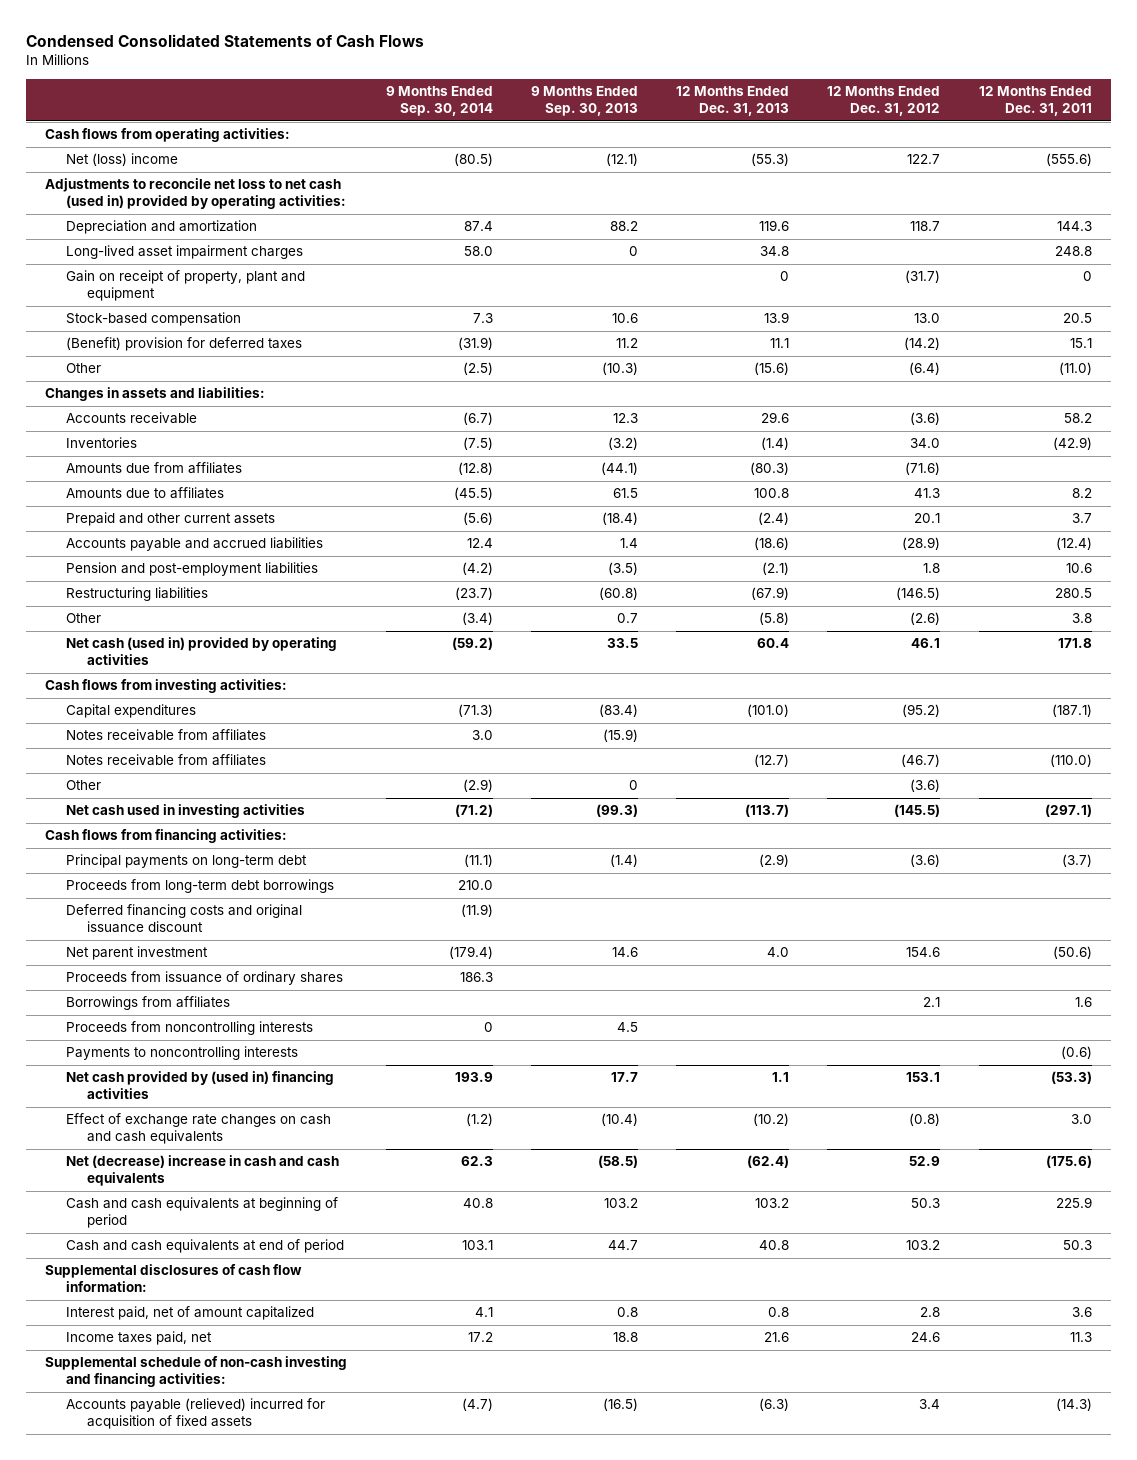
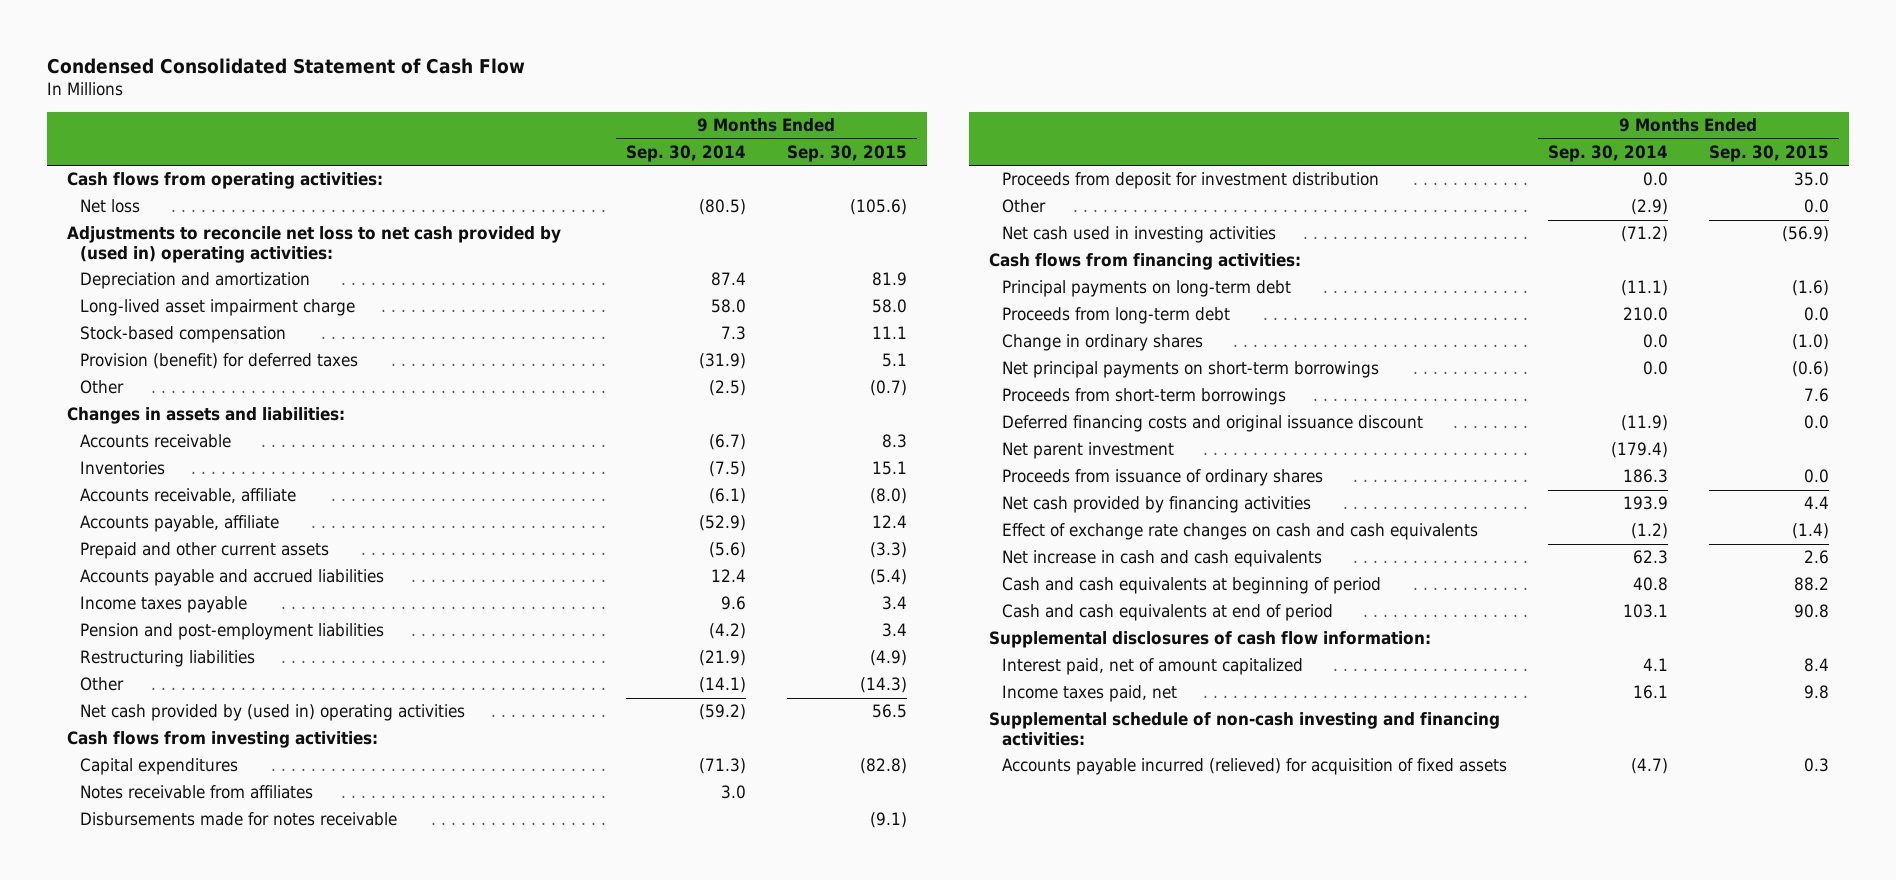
- Condensed Consolidated Statements of Cash Flows
+ Condensed Consolidated Statement of Cash Flow
- | 9 Months Ended Sep. 30, 2014 | 9 Months Ended Sep. 30, 2013 | 12 Months Ended Dec. 31, 2013 | 12 Months Ended Dec. 31, 2012 | 12 Months Ended Dec. 31, 2011
+ | 9 Months Ended Sep. 30, 2014 | 9 Months Ended Sep. 30, 2015
- Net (loss) income | (80.5) | (12.1) | (55.3) | 122.7 | (555.6)
- Adjustments to reconcile net loss to net cash (used in) provided by operating activities:
+ Net loss | (80.5) | (105.6)
+ Adjustments to reconcile net loss to net cash provided by (used in) operating activities:
- Long-lived asset impairment charges | 58.0 | 0 | 34.8 | | 248.8
- Gain on receipt of property, plant and equipment | | | 0 | (31.7) | 0
+ Long-lived asset impairment charge | 58.0 | 58.0
- (Benefit) provision for deferred taxes | (31.9) | 11.2 | 11.1 | (14.2) | 15.1
+ Provision (benefit) for deferred taxes | (31.9) | 5.1
- Amounts due from affiliates | (12.8) | (44.1) | (80.3) | (71.6) |
- Amounts due to affiliates | (45.5) | 61.5 | 100.8 | 41.3 | 8.2
+ Accounts receivable, affiliate | (6.1) | (8.0)
+ Accounts payable, affiliate | (52.9) | 12.4
+ Income taxes payable | 9.6 | 3.4
- Restructuring liabilities | (23.7) | (60.8) | (67.9) | (146.5) | 280.5
- Other | (3.4) | 0.7 | (5.8) | (2.6) | 3.8
- Net cash (used in) provided by operating activities | (59.2) | 33.5 | 60.4 | 46.1 | 171.8
+ Restructuring liabilities | (21.9) | (4.9)
+ Other | (14.1) | (14.3)
+ Net cash provided by (used in) operating activities | (59.2) | 56.5
- Notes receivable from affiliates | | | (12.7) | (46.7) | (110.0)
+ Disbursements made for notes receivable | | (9.1)
+ Proceeds from deposit for investment distribution | 0.0 | 35.0
- Proceeds from long-term debt borrowings | 210.0 | | | |
+ Proceeds from long-term debt | 210.0 | 0.0
+ Change in ordinary shares | 0.0 | (1.0)
+ Net principal payments on short-term borrowings | 0.0 | (0.6)
+ Proceeds from short-term borrowings | | 7.6
- Borrowings from affiliates | | | | 2.1 | 1.6
- Proceeds from noncontrolling interests | 0 | 4.5 | | |
- Payments to noncontrolling interests | | | | | (0.6)
- Net cash provided by (used in) financing activities | 193.9 | 17.7 | 1.1 | 153.1 | (53.3)
+ Net cash provided by financing activities | 193.9 | 4.4
- Net (decrease) increase in cash and cash equivalents | 62.3 | (58.5) | (62.4) | 52.9 | (175.6)
+ Net increase in cash and cash equivalents | 62.3 | 2.6
- Income taxes paid, net | 17.2 | 18.8 | 21.6 | 24.6 | 11.3
+ Income taxes paid, net | 16.1 | 9.8
- Accounts payable (relieved) incurred for acquisition of fixed assets | (4.7) | (16.5) | (6.3) | 3.4 | (14.3)
+ Accounts payable incurred (relieved) for acquisition of fixed assets | (4.7) | 0.3

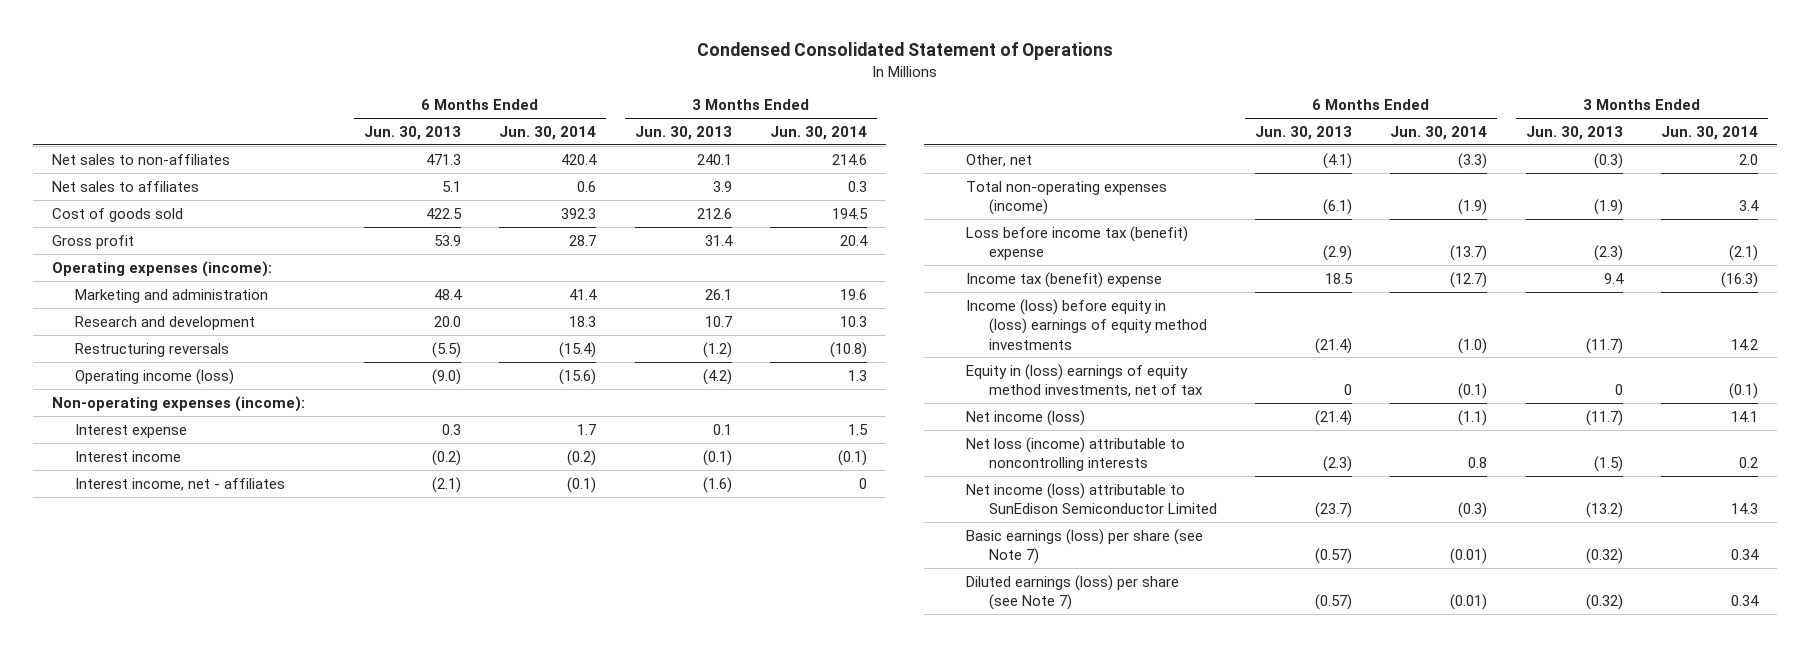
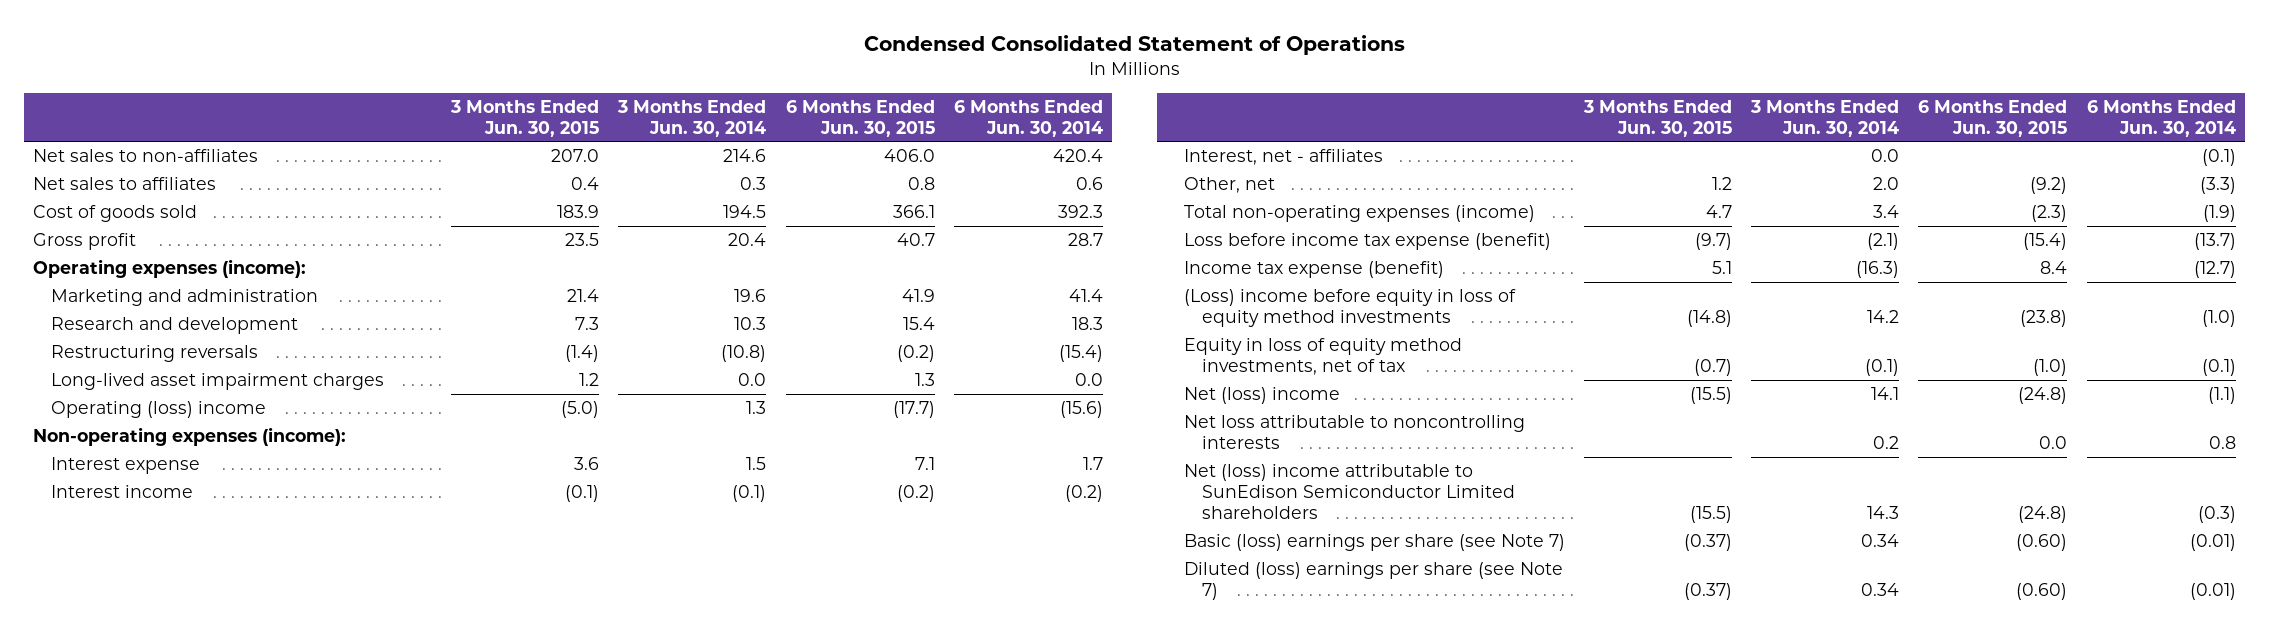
- | 6 Months Ended Jun. 30, 2013 | 6 Months Ended Jun. 30, 2014 | 3 Months Ended Jun. 30, 2013 | 3 Months Ended Jun. 30, 2014
+ | 3 Months Ended Jun. 30, 2015 | 3 Months Ended Jun. 30, 2014 | 6 Months Ended Jun. 30, 2015 | 6 Months Ended Jun. 30, 2014
- Operating income (loss) | (9.0) | (15.6) | (4.2) | 1.3
+ Long-lived asset impairment charges | 1.2 | 0.0 | 1.3 | 0.0
+ Operating (loss) income | (5.0) | 1.3 | (17.7) | (15.6)
- Interest income, net - affiliates | (2.1) | (0.1) | (1.6) | 0
+ Interest, net - affiliates | | 0.0 | | (0.1)
- Loss before income tax (benefit) expense | (2.9) | (13.7) | (2.3) | (2.1)
- Income tax (benefit) expense | 18.5 | (12.7) | 9.4 | (16.3)
- Income (loss) before equity in (loss) earnings of equity method investments | (21.4) | (1.0) | (11.7) | 14.2
- Equity in (loss) earnings of equity method investments, net of tax | 0 | (0.1) | 0 | (0.1)
- Net income (loss) | (21.4) | (1.1) | (11.7) | 14.1
- Net loss (income) attributable to noncontrolling interests | (2.3) | 0.8 | (1.5) | 0.2
- Net income (loss) attributable to SunEdison Semiconductor Limited | (23.7) | (0.3) | (13.2) | 14.3
- Basic earnings (loss) per share (see Note 7) | (0.57) | (0.01) | (0.32) | 0.34
- Diluted earnings (loss) per share (see Note 7) | (0.57) | (0.01) | (0.32) | 0.34
+ Loss before income tax expense (benefit) | (9.7) | (2.1) | (15.4) | (13.7)
+ Income tax expense (benefit) | 5.1 | (16.3) | 8.4 | (12.7)
+ (Loss) income before equity in loss of equity method investments | (14.8) | 14.2 | (23.8) | (1.0)
+ Equity in loss of equity method investments, net of tax | (0.7) | (0.1) | (1.0) | (0.1)
+ Net (loss) income | (15.5) | 14.1 | (24.8) | (1.1)
+ Net loss attributable to noncontrolling interests | | 0.2 | 0.0 | 0.8
+ Net (loss) income attributable to SunEdison Semiconductor Limited shareholders | (15.5) | 14.3 | (24.8) | (0.3)
+ Basic (loss) earnings per share (see Note 7) | (0.37) | 0.34 | (0.60) | (0.01)
+ Diluted (loss) earnings per share (see Note 7) | (0.37) | 0.34 | (0.60) | (0.01)

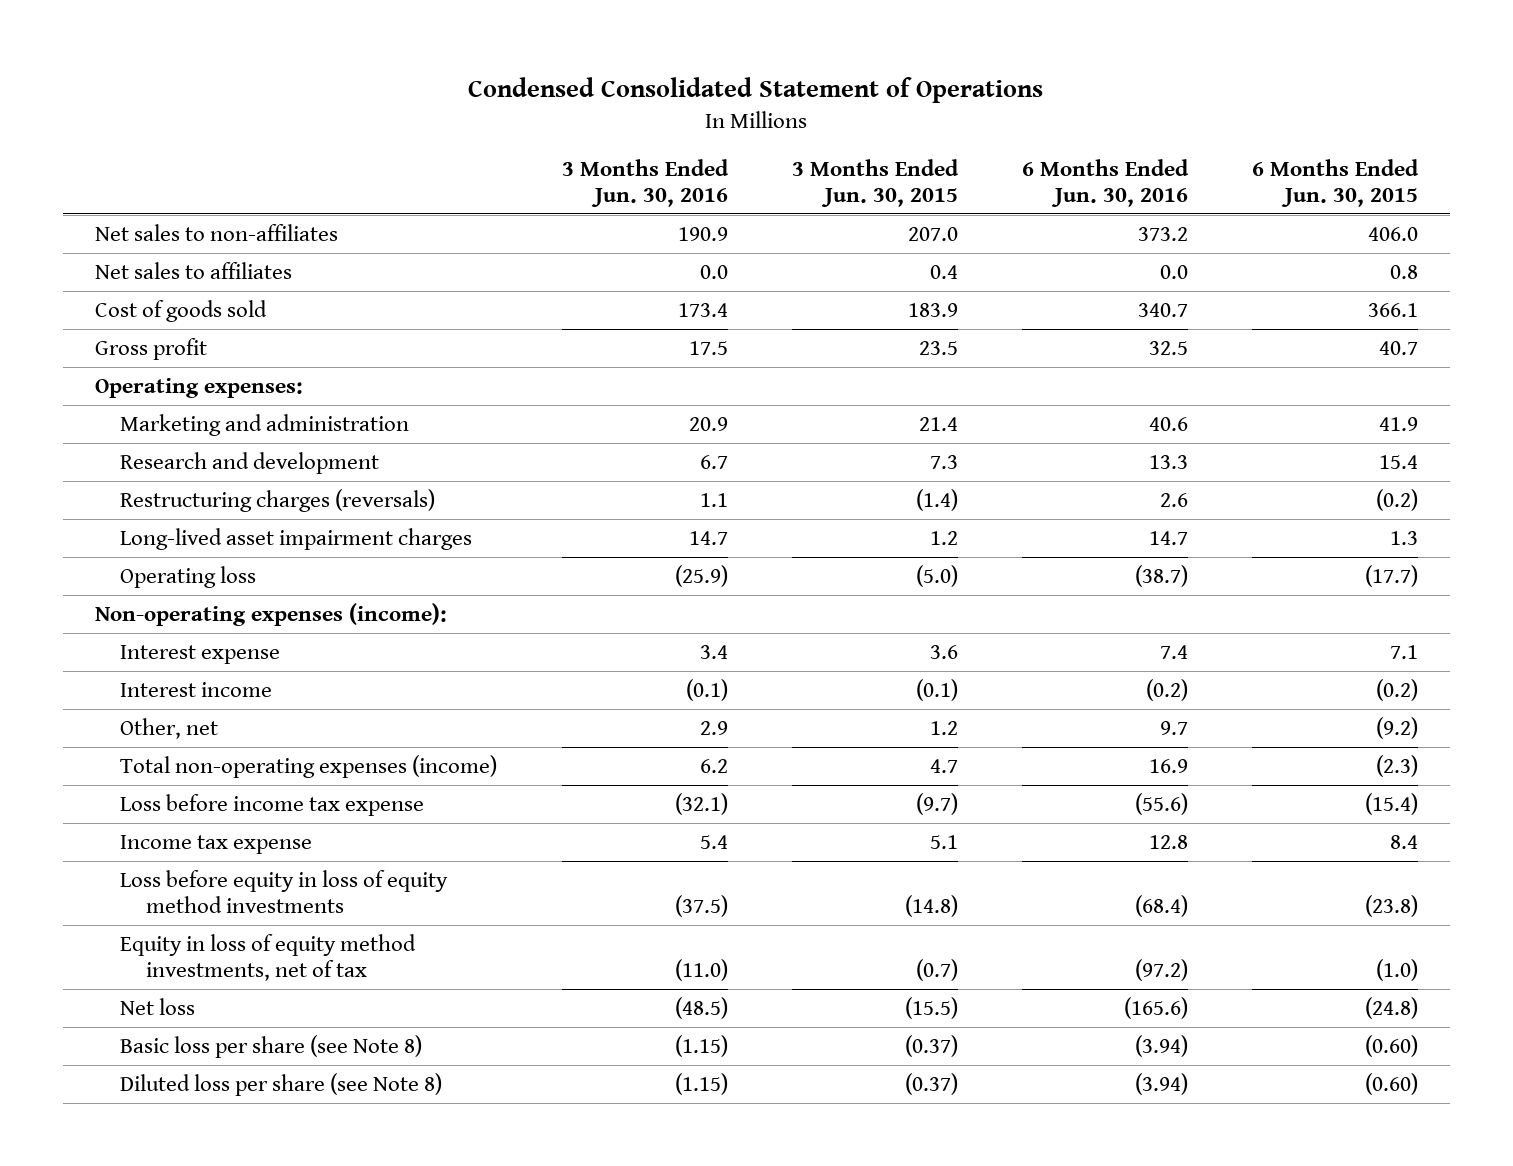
- | 3 Months Ended Jun. 30, 2015 | 3 Months Ended Jun. 30, 2014 | 6 Months Ended Jun. 30, 2015 | 6 Months Ended Jun. 30, 2014
+ | 3 Months Ended Jun. 30, 2016 | 3 Months Ended Jun. 30, 2015 | 6 Months Ended Jun. 30, 2016 | 6 Months Ended Jun. 30, 2015
- Operating expenses (income):
+ Operating expenses:
- Restructuring reversals | (1.4) | (10.8) | (0.2) | (15.4)
+ Restructuring charges (reversals) | 1.1 | (1.4) | 2.6 | (0.2)
- Operating (loss) income | (5.0) | 1.3 | (17.7) | (15.6)
+ Operating loss | (25.9) | (5.0) | (38.7) | (17.7)
- Interest, net - affiliates | | 0.0 | | (0.1)
- Loss before income tax expense (benefit) | (9.7) | (2.1) | (15.4) | (13.7)
- Income tax expense (benefit) | 5.1 | (16.3) | 8.4 | (12.7)
- (Loss) income before equity in loss of equity method investments | (14.8) | 14.2 | (23.8) | (1.0)
+ Loss before income tax expense | (32.1) | (9.7) | (55.6) | (15.4)
+ Income tax expense | 5.4 | 5.1 | 12.8 | 8.4
+ Loss before equity in loss of equity method investments | (37.5) | (14.8) | (68.4) | (23.8)
- Net (loss) income | (15.5) | 14.1 | (24.8) | (1.1)
- Net loss attributable to noncontrolling interests | | 0.2 | 0.0 | 0.8
- Net (loss) income attributable to SunEdison Semiconductor Limited shareholders | (15.5) | 14.3 | (24.8) | (0.3)
- Basic (loss) earnings per share (see Note 7) | (0.37) | 0.34 | (0.60) | (0.01)
- Diluted (loss) earnings per share (see Note 7) | (0.37) | 0.34 | (0.60) | (0.01)
+ Net loss | (48.5) | (15.5) | (165.6) | (24.8)
+ Basic loss per share (see Note 8) | (1.15) | (0.37) | (3.94) | (0.60)
+ Diluted loss per share (see Note 8) | (1.15) | (0.37) | (3.94) | (0.60)

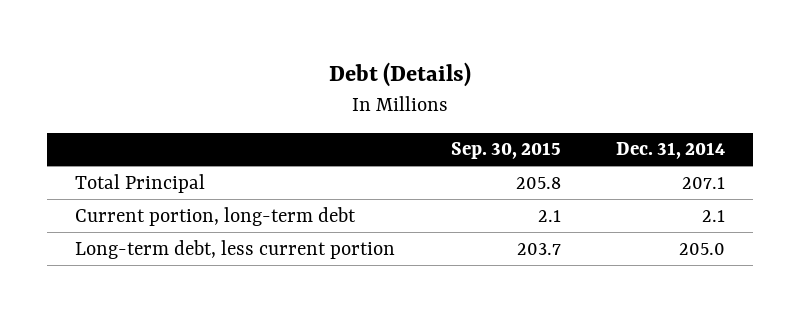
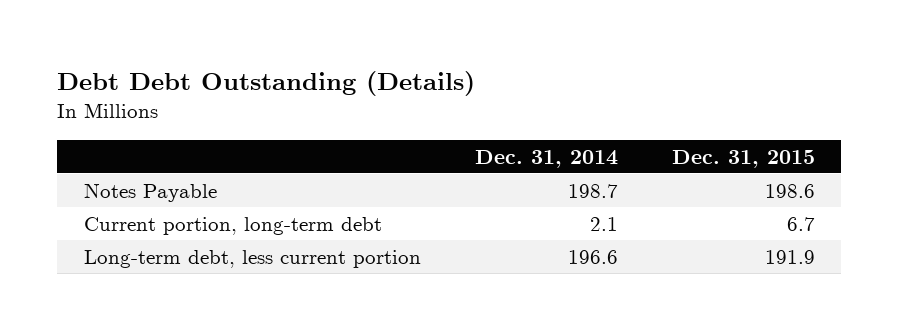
- Debt (Details)
+ Debt Debt Outstanding (Details)
- | Sep. 30, 2015 | Dec. 31, 2014
+ | Dec. 31, 2014 | Dec. 31, 2015
- Total Principal | 205.8 | 207.1
+ Notes Payable | 198.7 | 198.6
- Long-term debt, less current portion | 203.7 | 205.0
+ Long-term debt, less current portion | 196.6 | 191.9

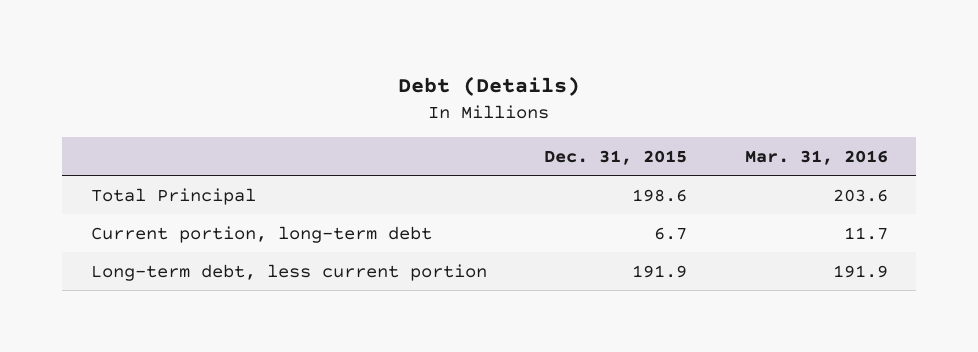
- Debt Debt Outstanding (Details)
+ Debt (Details)
- | Dec. 31, 2014 | Dec. 31, 2015
+ | Dec. 31, 2015 | Mar. 31, 2016
- Notes Payable | 198.7 | 198.6
+ Total Principal | 198.6 | 203.6

